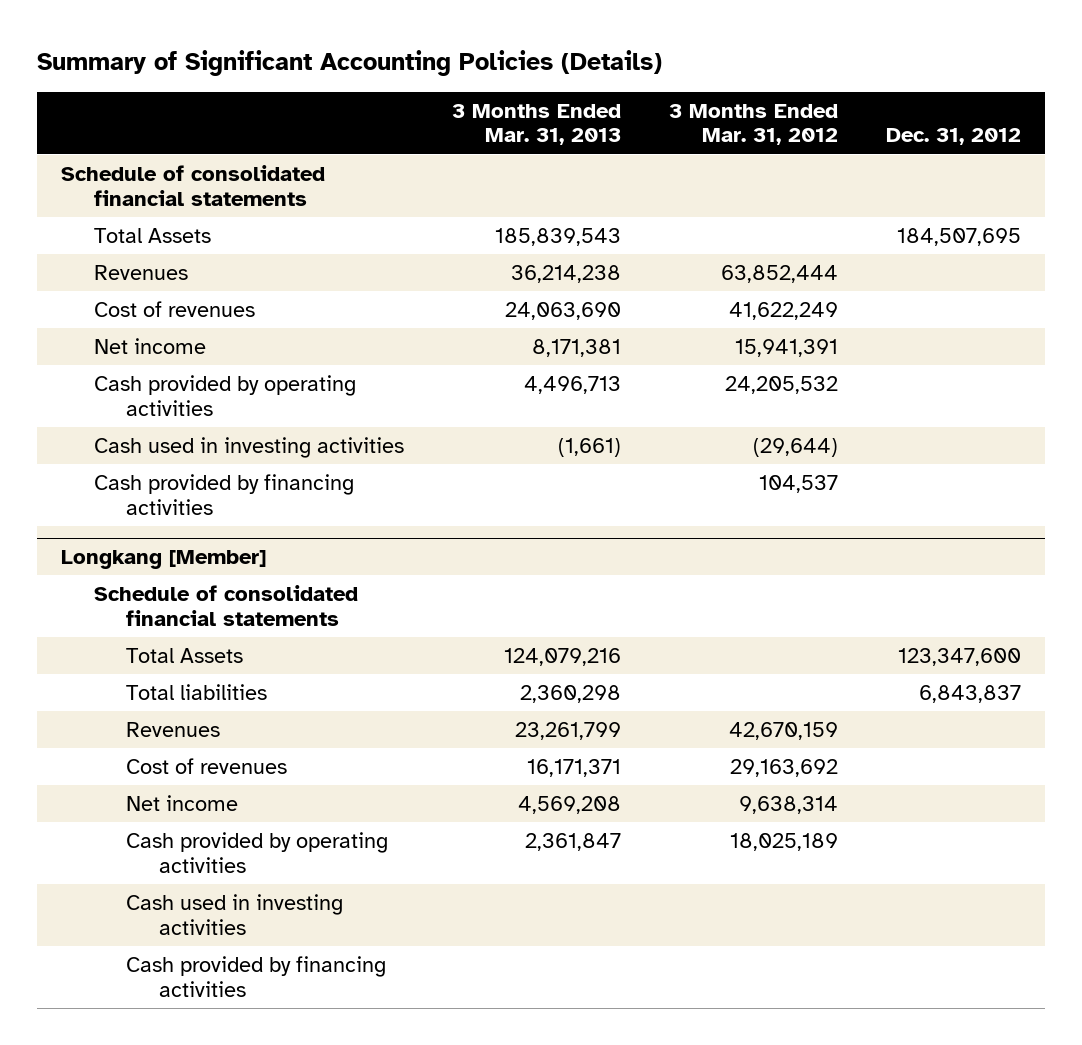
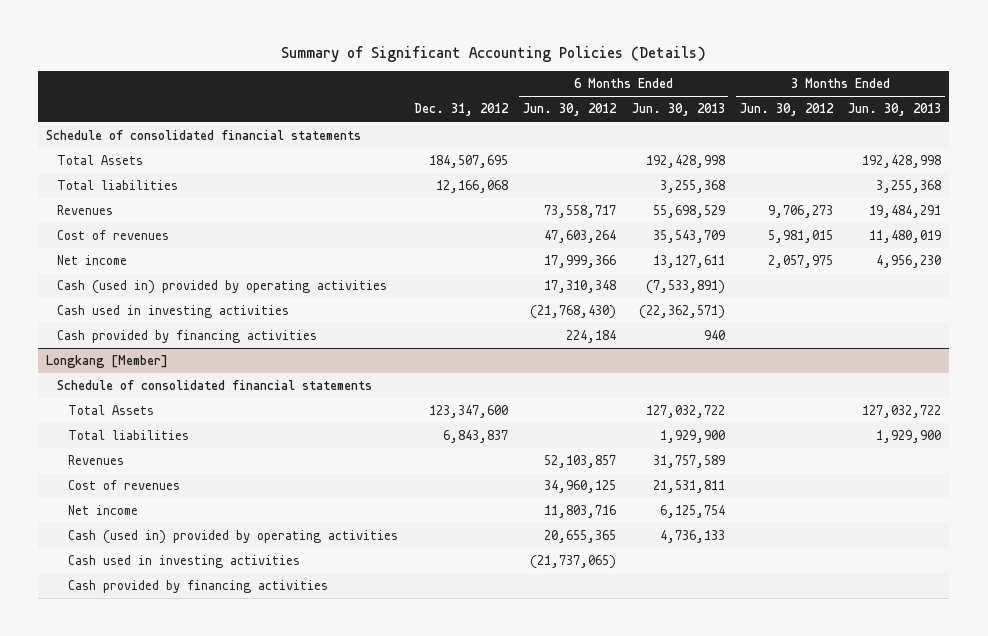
- | 3 Months Ended Mar. 31, 2013 | 3 Months Ended Mar. 31, 2012 | Dec. 31, 2012
+ | Dec. 31, 2012 | 6 Months Ended Jun. 30, 2012 | 6 Months Ended Jun. 30, 2013 | 3 Months Ended Jun. 30, 2012 | 3 Months Ended Jun. 30, 2013
+ Total liabilities | 12,166,068 | | 3,255,368 | | 3,255,368
- Cash provided by operating activities | 4,496,713 | 24,205,532 |
+ Cash (used in) provided by operating activities | | 17,310,348 | (7,533,891) | |
@ Longkang [Member]
- Cash provided by operating activities | 2,361,847 | 18,025,189 |
+ Cash (used in) provided by operating activities | | 20,655,365 | 4,736,133 | |

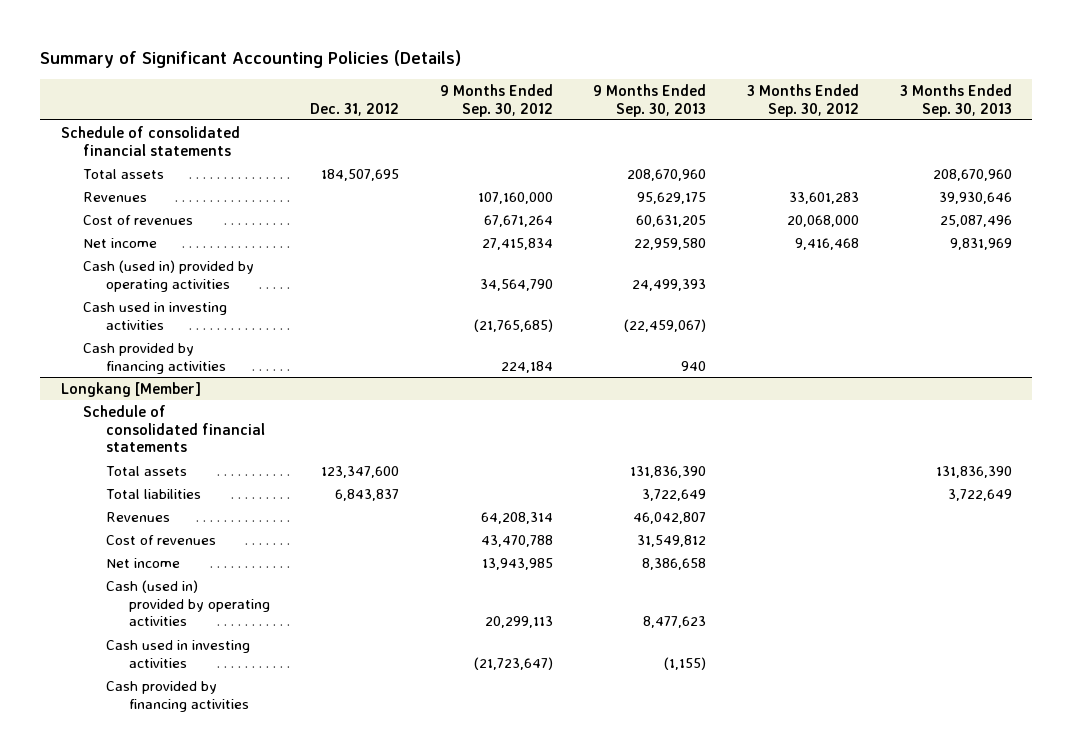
- | Dec. 31, 2012 | 6 Months Ended Jun. 30, 2012 | 6 Months Ended Jun. 30, 2013 | 3 Months Ended Jun. 30, 2012 | 3 Months Ended Jun. 30, 2013
+ | Dec. 31, 2012 | 9 Months Ended Sep. 30, 2012 | 9 Months Ended Sep. 30, 2013 | 3 Months Ended Sep. 30, 2012 | 3 Months Ended Sep. 30, 2013
- Total Assets | 184,507,695 | | 192,428,998 | | 192,428,998
- Total liabilities | 12,166,068 | | 3,255,368 | | 3,255,368
+ Total assets | 184,507,695 | | 208,670,960 | | 208,670,960
@ Longkang [Member]
- Total Assets | 123,347,600 | | 127,032,722 | | 127,032,722
+ Total assets | 123,347,600 | | 131,836,390 | | 131,836,390

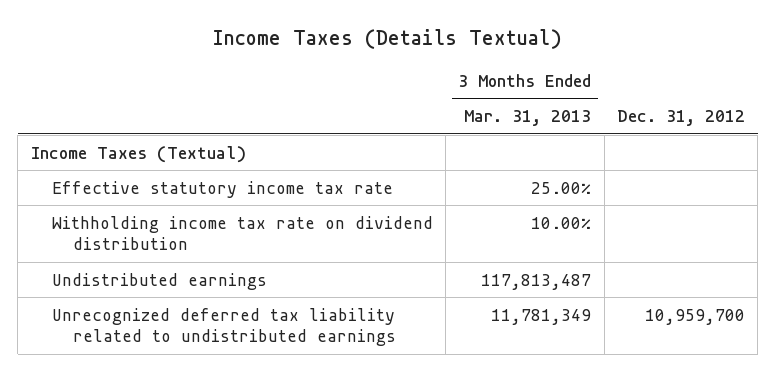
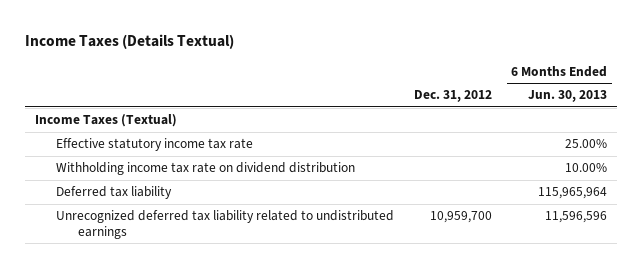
- | 3 Months Ended Mar. 31, 2013 | Dec. 31, 2012
+ | Dec. 31, 2012 | 6 Months Ended Jun. 30, 2013
- Undistributed earnings | 117,813,487 |
+ Deferred tax liability | | 115,965,964

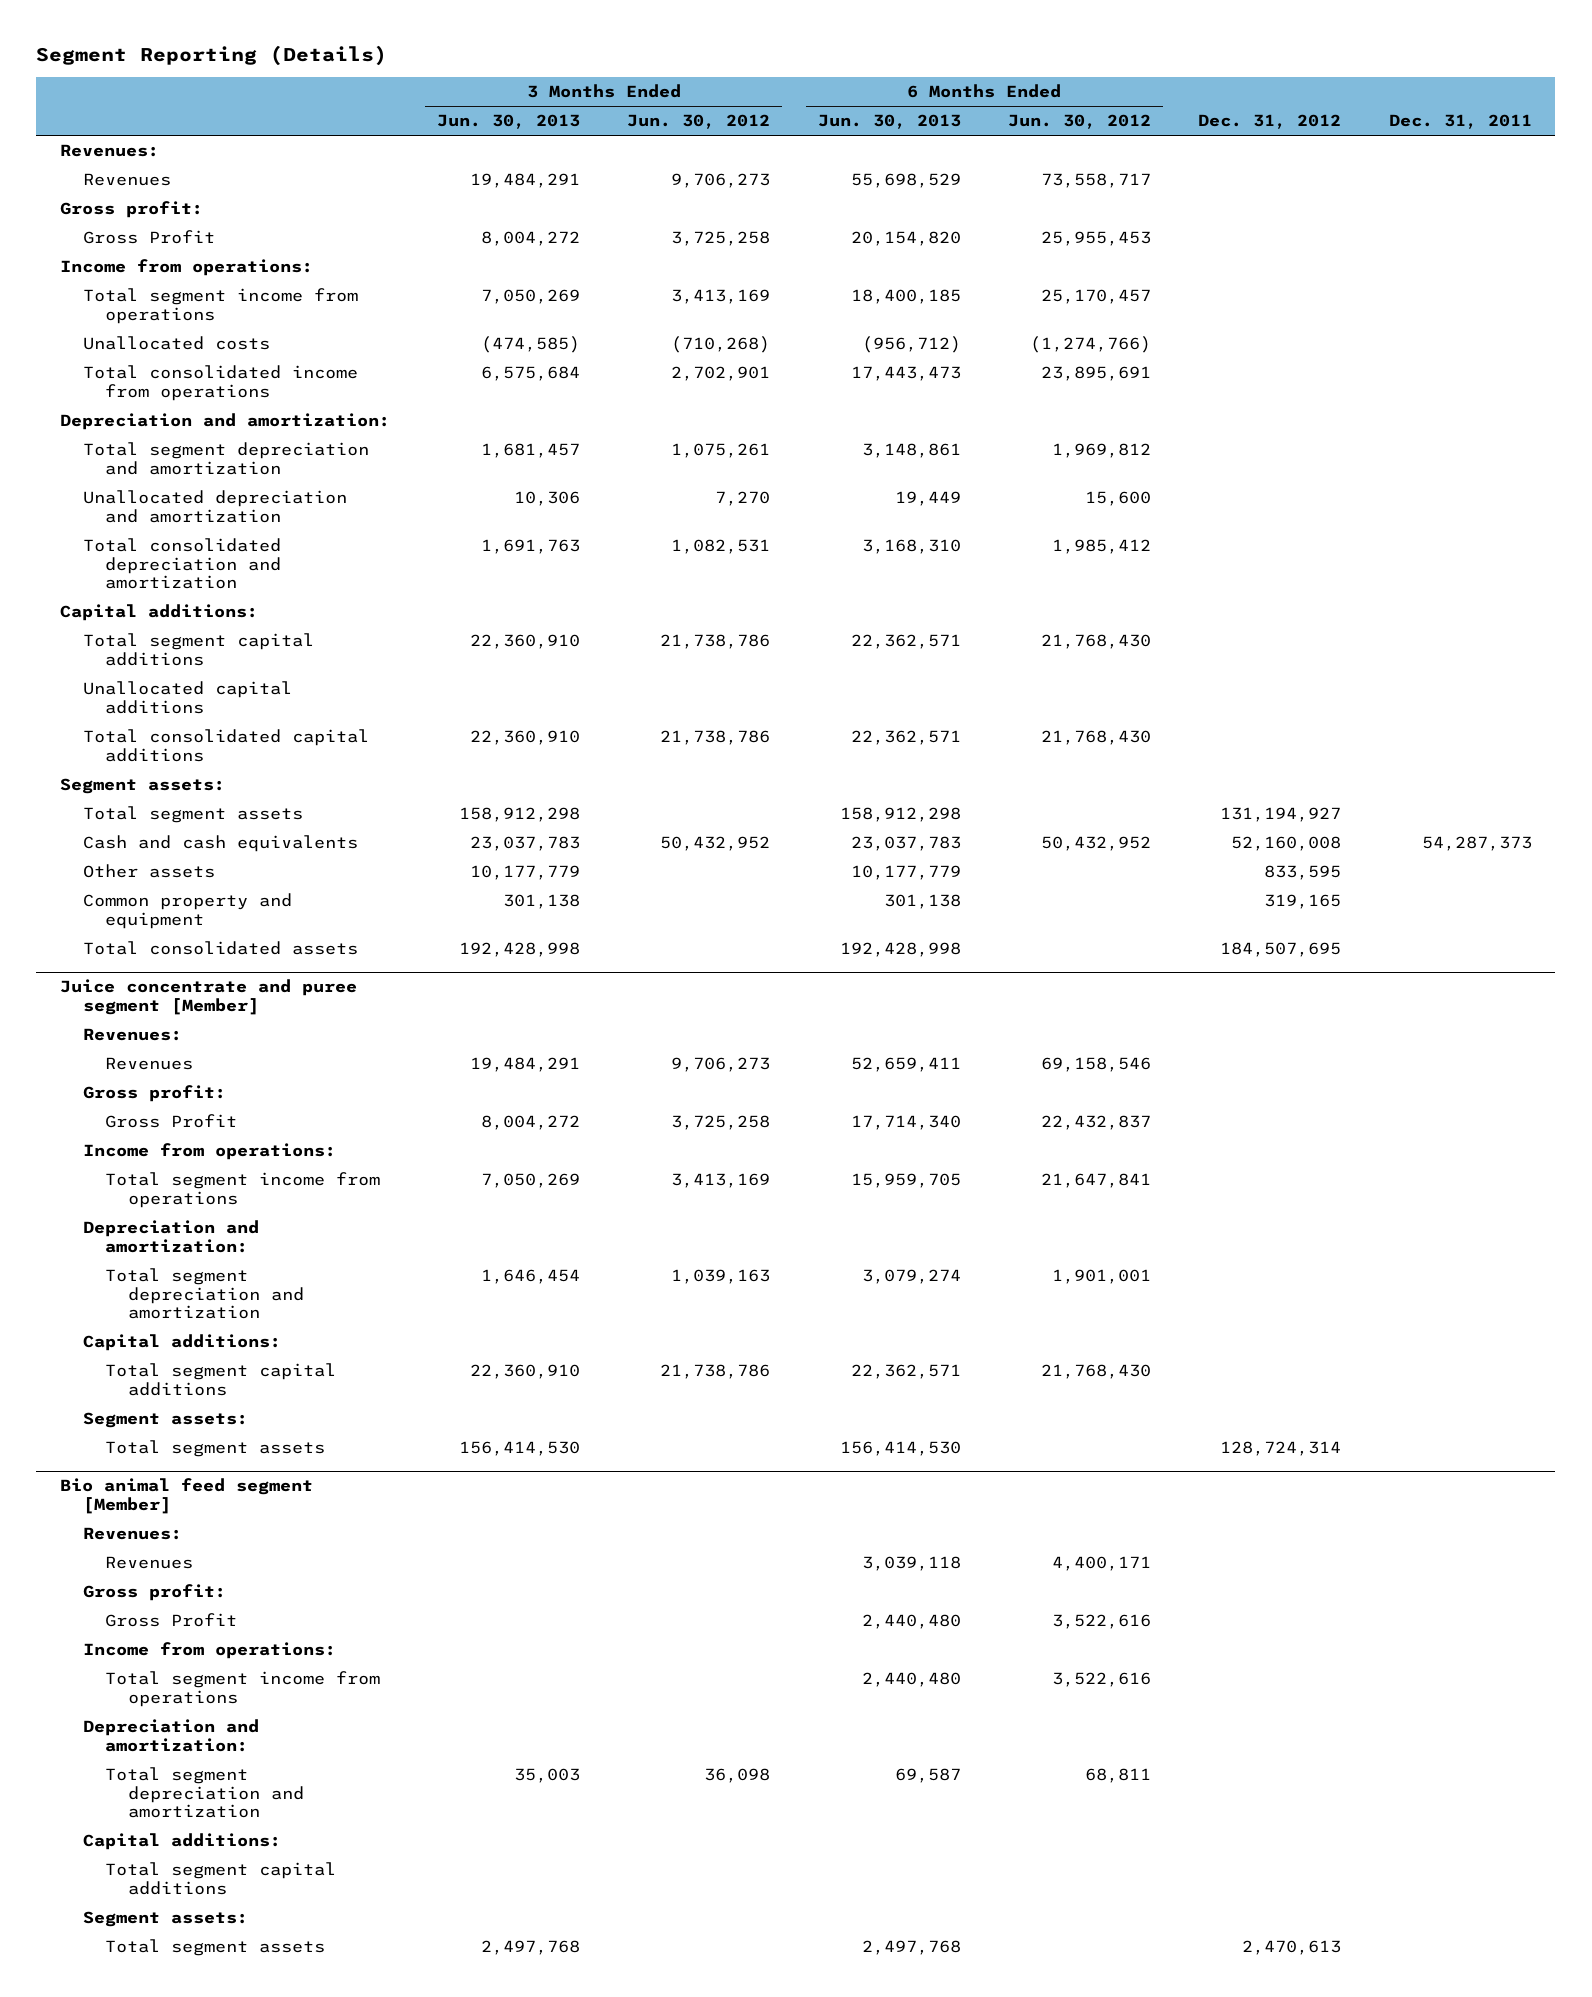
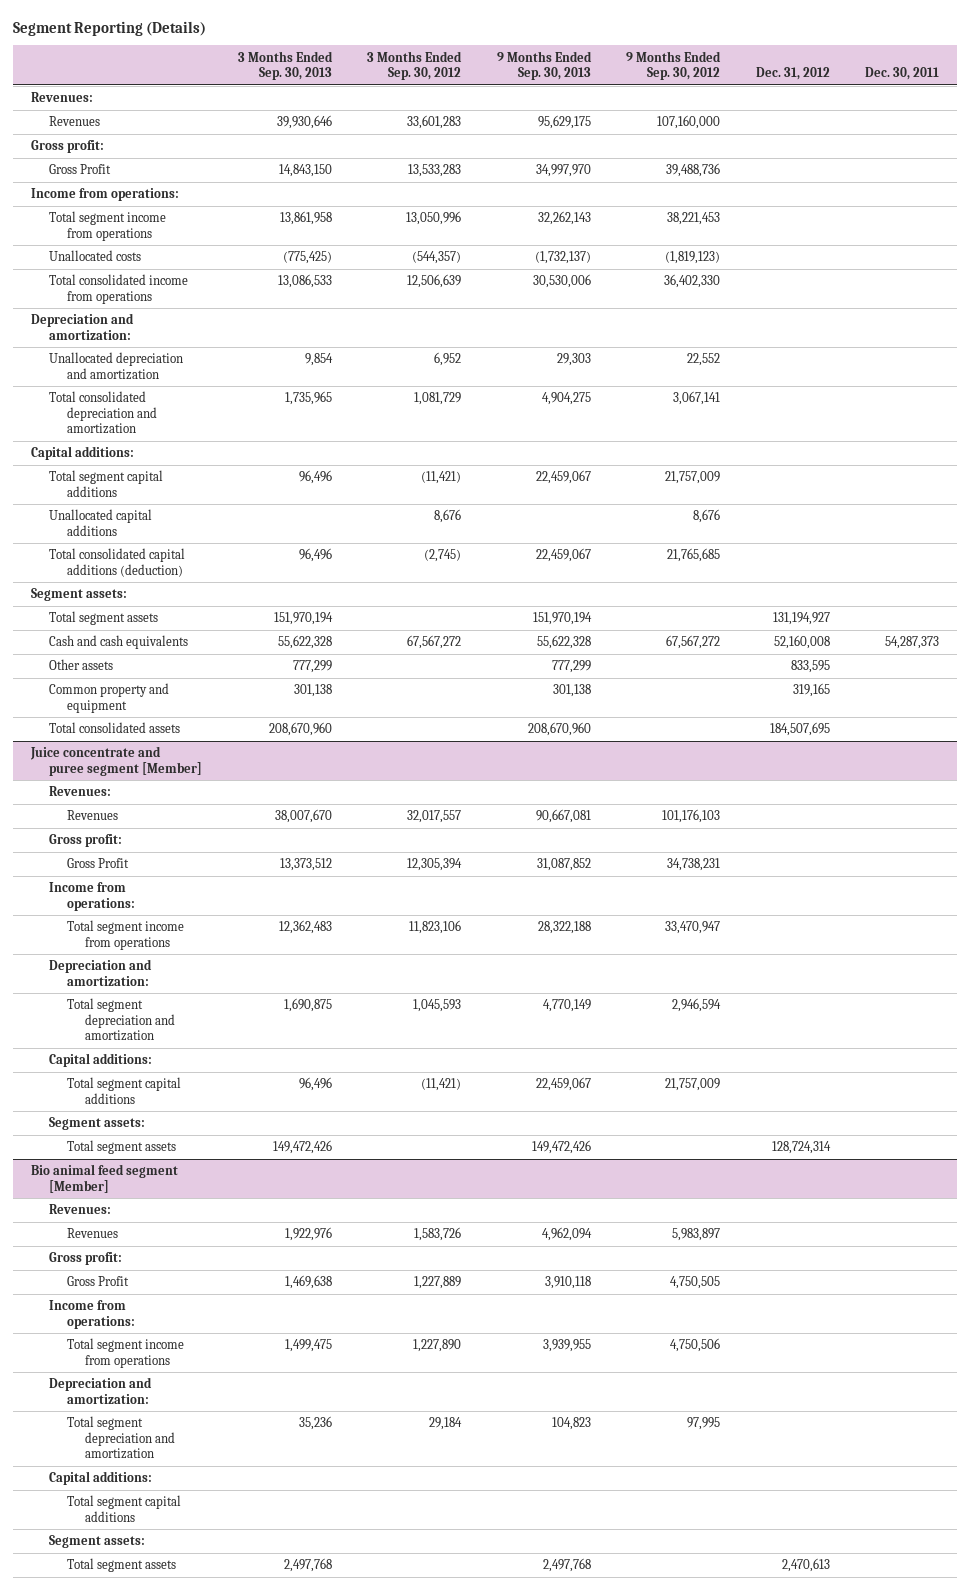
- | 3 Months Ended Jun. 30, 2013 | 3 Months Ended Jun. 30, 2012 | 6 Months Ended Jun. 30, 2013 | 6 Months Ended Jun. 30, 2012 | Dec. 31, 2012 | Dec. 31, 2011
+ | 3 Months Ended Sep. 30, 2013 | 3 Months Ended Sep. 30, 2012 | 9 Months Ended Sep. 30, 2013 | 9 Months Ended Sep. 30, 2012 | Dec. 31, 2012 | Dec. 30, 2011
- Total segment depreciation and amortization | 1,681,457 | 1,075,261 | 3,148,861 | 1,969,812 | |
- Total consolidated capital additions | 22,360,910 | 21,738,786 | 22,362,571 | 21,768,430 | |
+ Total consolidated capital additions (deduction) | 96,496 | (2,745) | 22,459,067 | 21,765,685 | |

